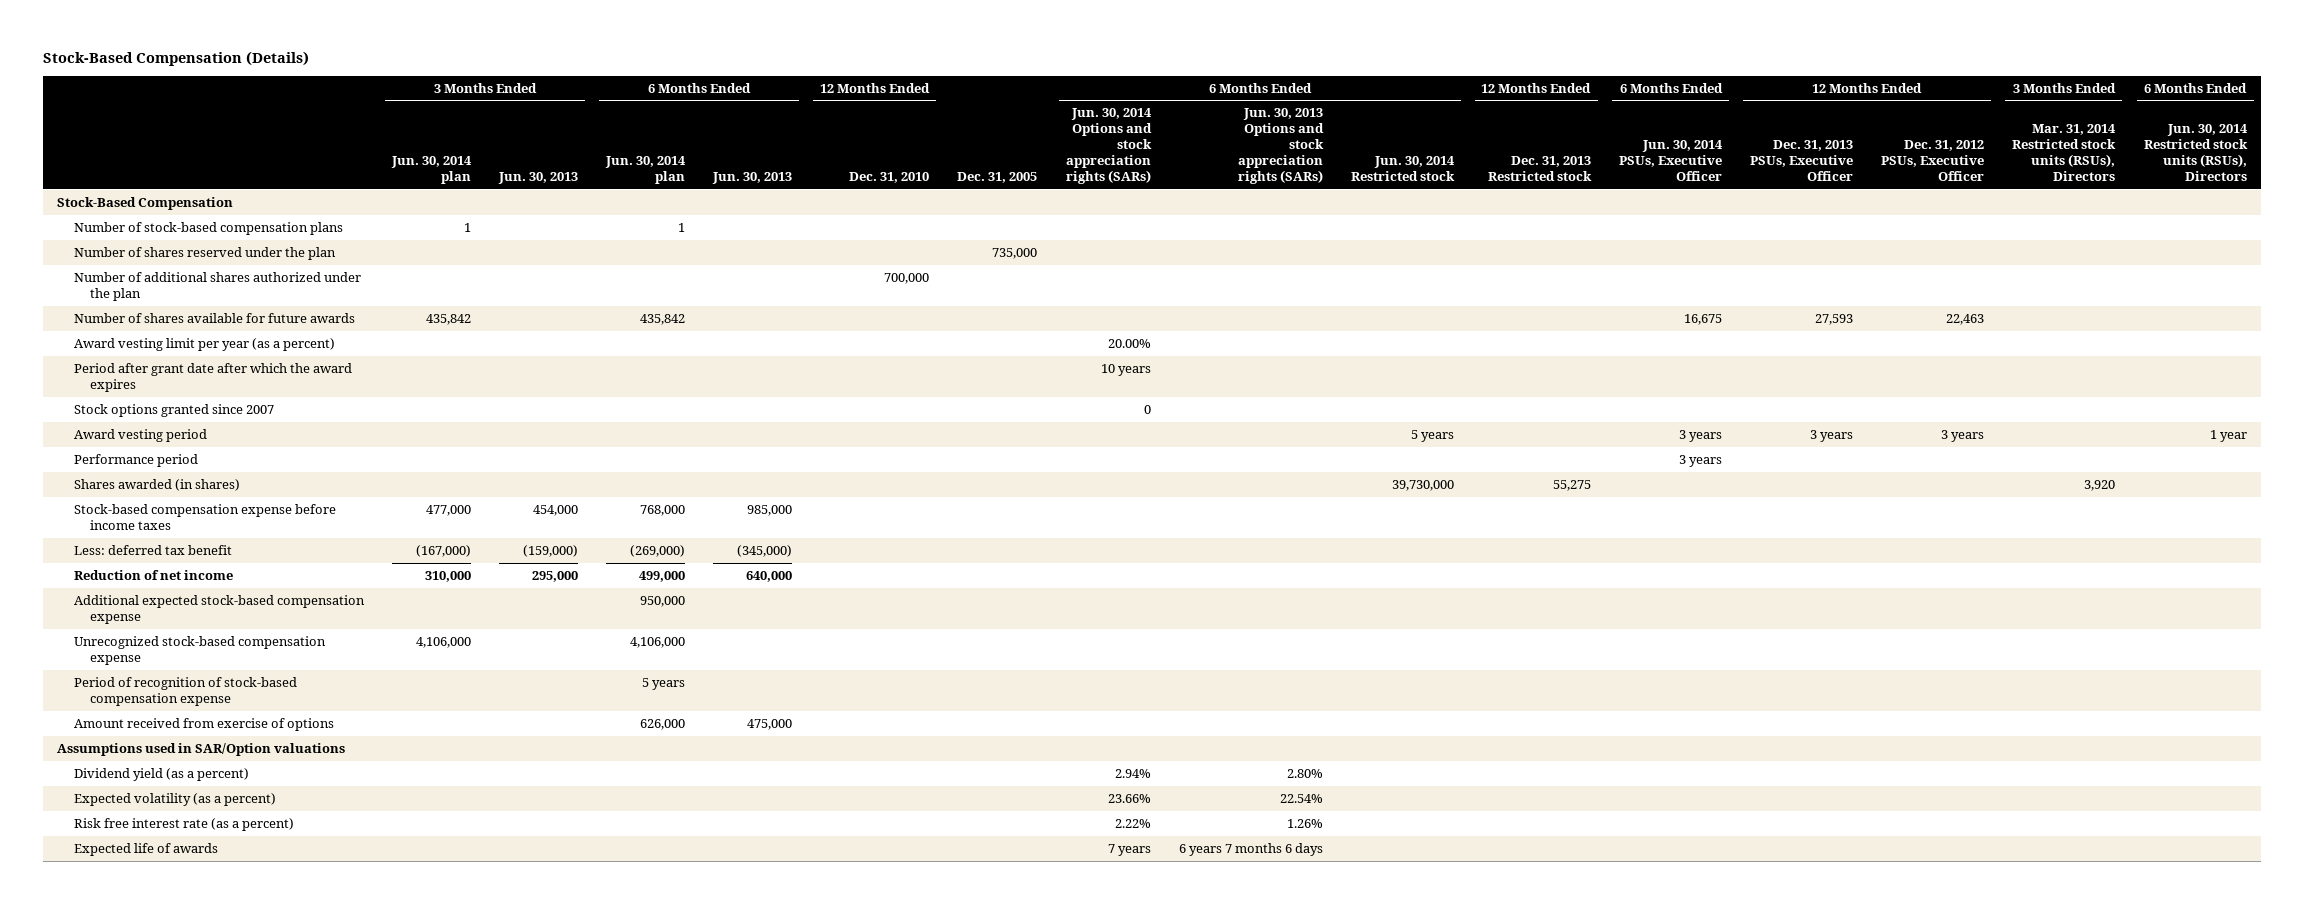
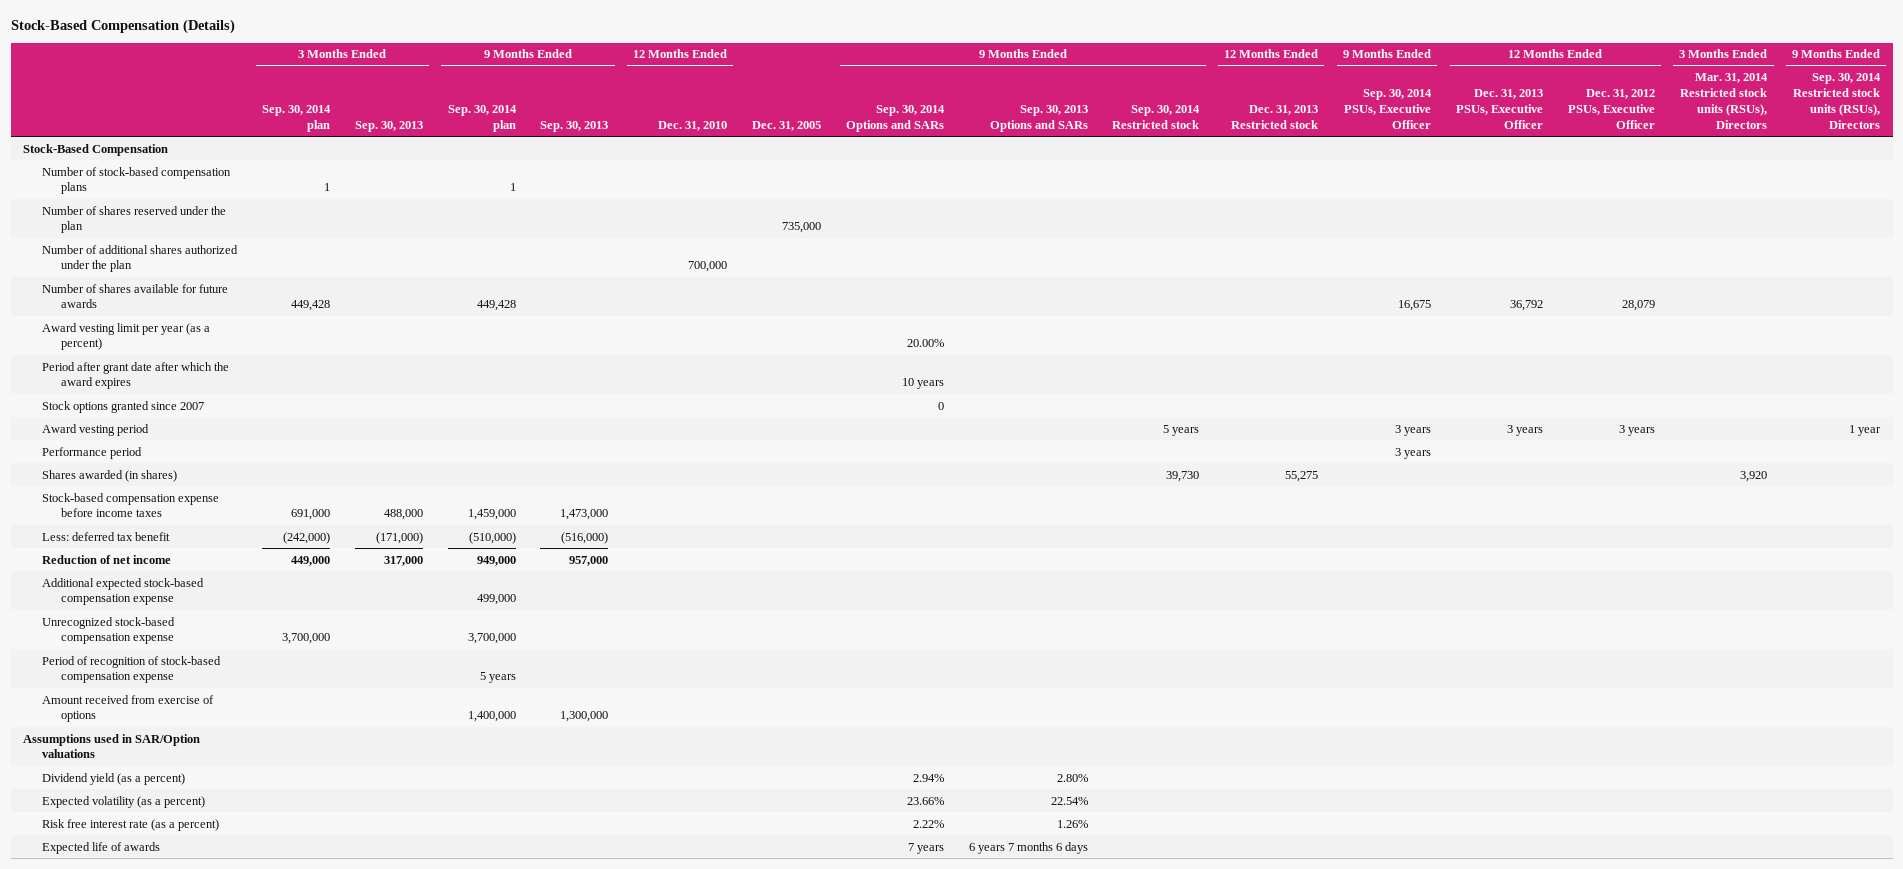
- | 3 Months Ended Jun. 30, 2014 plan | 3 Months Ended Jun. 30, 2013 | 6 Months Ended Jun. 30, 2014 plan | 6 Months Ended Jun. 30, 2013 | 12 Months Ended Dec. 31, 2010 | Dec. 31, 2005 | 6 Months Ended Jun. 30, 2014 Options and stock appreciation rights (SARs) | 6 Months Ended Jun. 30, 2013 Options and stock appreciation rights (SARs) | 6 Months Ended Jun. 30, 2014 Restricted stock | 12 Months Ended Dec. 31, 2013 Restricted stock | 6 Months Ended Jun. 30, 2014 PSUs, Executive Officer | 12 Months Ended Dec. 31, 2013 PSUs, Executive Officer | 12 Months Ended Dec. 31, 2012 PSUs, Executive Officer | 3 Months Ended Mar. 31, 2014 Restricted stock units (RSUs), Directors | 6 Months Ended Jun. 30, 2014 Restricted stock units (RSUs), Directors
+ | 3 Months Ended Sep. 30, 2014 plan | 3 Months Ended Sep. 30, 2013 | 9 Months Ended Sep. 30, 2014 plan | 9 Months Ended Sep. 30, 2013 | 12 Months Ended Dec. 31, 2010 | Dec. 31, 2005 | 9 Months Ended Sep. 30, 2014 Options and SARs | 9 Months Ended Sep. 30, 2013 Options and SARs | 9 Months Ended Sep. 30, 2014 Restricted stock | 12 Months Ended Dec. 31, 2013 Restricted stock | 9 Months Ended Sep. 30, 2014 PSUs, Executive Officer | 12 Months Ended Dec. 31, 2013 PSUs, Executive Officer | 12 Months Ended Dec. 31, 2012 PSUs, Executive Officer | 3 Months Ended Mar. 31, 2014 Restricted stock units (RSUs), Directors | 9 Months Ended Sep. 30, 2014 Restricted stock units (RSUs), Directors
- Number of shares available for future awards | 435,842 | | 435,842 | | | | | | | | 16,675 | 27,593 | 22,463 | |
+ Number of shares available for future awards | 449,428 | | 449,428 | | | | | | | | 16,675 | 36,792 | 28,079 | |

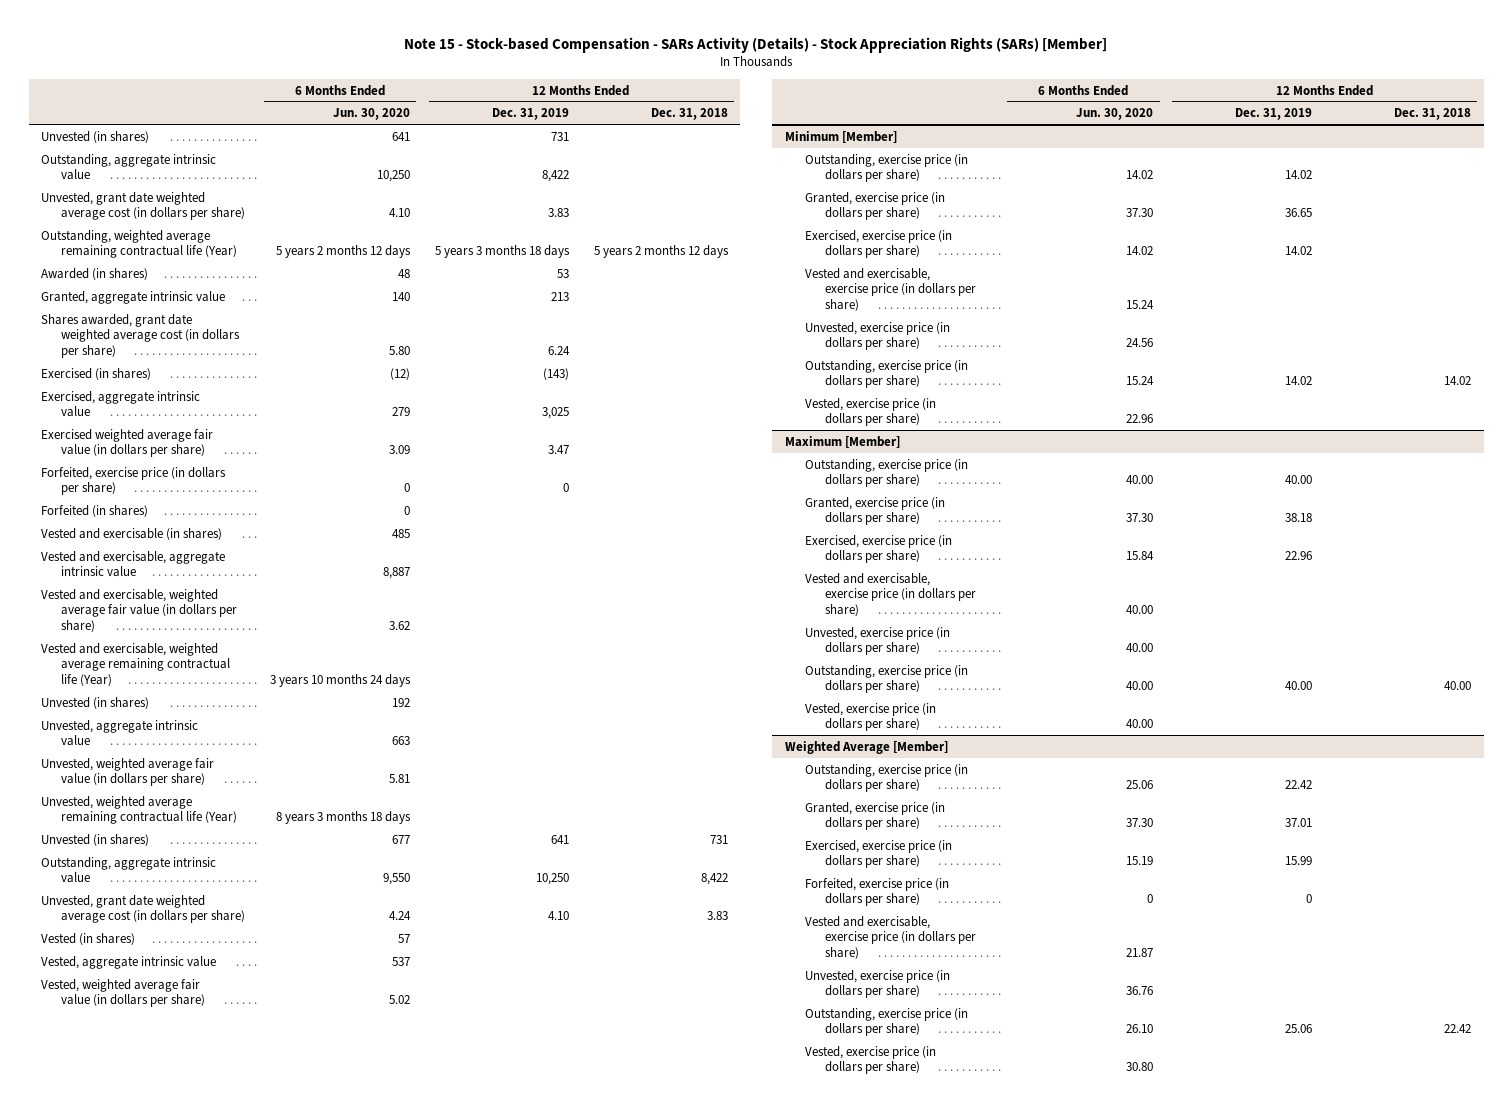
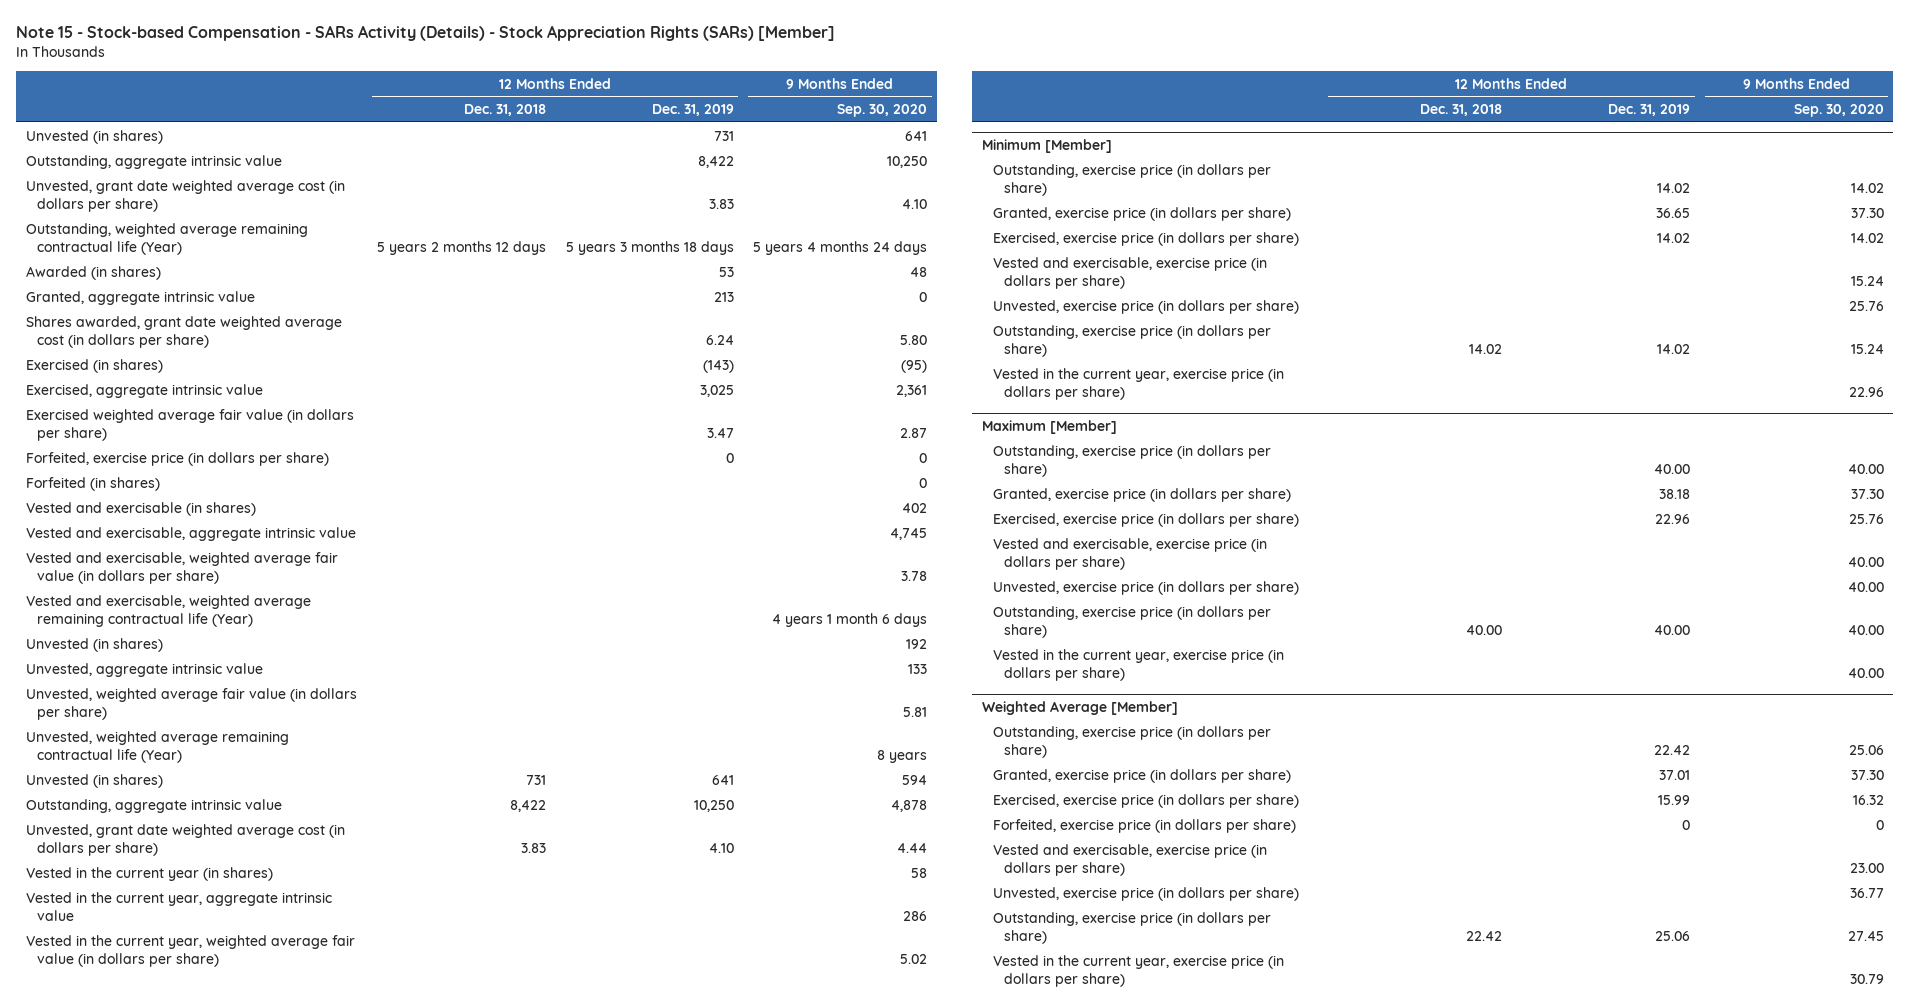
- | 6 Months Ended Jun. 30, 2020 | 12 Months Ended Dec. 31, 2019 | 12 Months Ended Dec. 31, 2018
+ | 12 Months Ended Dec. 31, 2018 | 12 Months Ended Dec. 31, 2019 | 9 Months Ended Sep. 30, 2020
- Vested (in shares) | 57 | |
- Vested, aggregate intrinsic value | 537 | |
- Vested, weighted average fair value (in dollars per share) | 5.02 | |
+ Vested in the current year (in shares) | | | 58
+ Vested in the current year, aggregate intrinsic value | | | 286
+ Vested in the current year, weighted average fair value (in dollars per share) | | | 5.02
@ Minimum [Member]
- Vested, exercise price (in dollars per share) | 22.96 | |
+ Vested in the current year, exercise price (in dollars per share) | | | 22.96
@ Maximum [Member]
- Vested, exercise price (in dollars per share) | 40.00 | |
+ Vested in the current year, exercise price (in dollars per share) | | | 40.00
@ Weighted Average [Member]
- Vested, exercise price (in dollars per share) | 30.80 | |
+ Vested in the current year, exercise price (in dollars per share) | | | 30.79

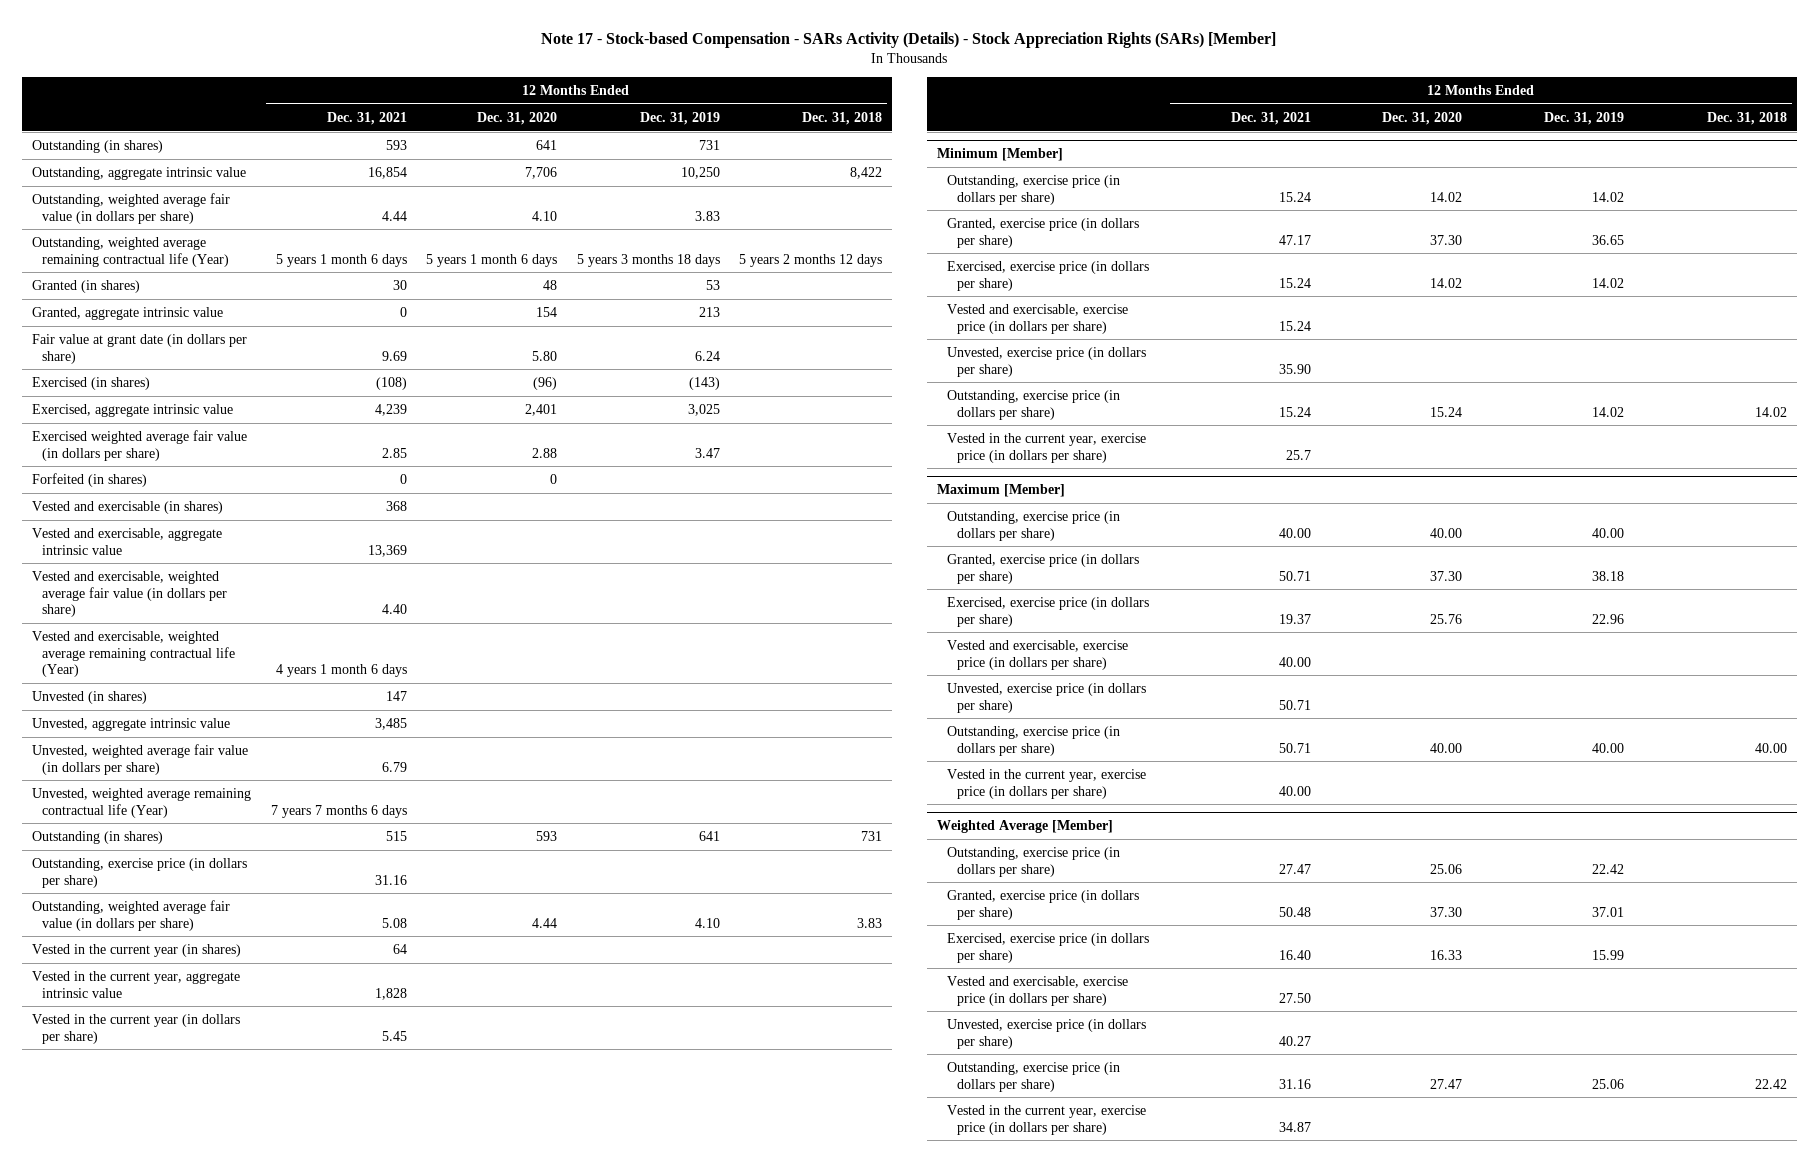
- Note 15 - Stock-based Compensation - SARs Activity (Details) - Stock Appreciation Rights (SARs) [Member]
+ Note 17 - Stock-based Compensation - SARs Activity (Details) - Stock Appreciation Rights (SARs) [Member]
- | 12 Months Ended Dec. 31, 2018 | 12 Months Ended Dec. 31, 2019 | 9 Months Ended Sep. 30, 2020
+ | 12 Months Ended Dec. 31, 2021 | 12 Months Ended Dec. 31, 2020 | 12 Months Ended Dec. 31, 2019 | 12 Months Ended Dec. 31, 2018
- Unvested (in shares) | | 731 | 641
- Outstanding, aggregate intrinsic value | | 8,422 | 10,250
- Unvested, grant date weighted average cost (in dollars per share) | | 3.83 | 4.10
+ Outstanding (in shares) | 593 | 641 | 731 |
moved up: Outstanding, aggregate intrinsic value | 16,854 | 7,706 | 10,250 | 8,422
+ Outstanding, weighted average fair value (in dollars per share) | 4.44 | 4.10 | 3.83 |
- Awarded (in shares) | | 53 | 48
+ Granted (in shares) | 30 | 48 | 53 |
- Shares awarded, grant date weighted average cost (in dollars per share) | | 6.24 | 5.80
+ Fair value at grant date (in dollars per share) | 9.69 | 5.80 | 6.24 |
- Forfeited, exercise price (in dollars per share) | | 0 | 0
- Unvested (in shares) | 731 | 641 | 594
- Unvested, grant date weighted average cost (in dollars per share) | 3.83 | 4.10 | 4.44
+ Outstanding (in shares) | 515 | 593 | 641 | 731
+ Outstanding, exercise price (in dollars per share) | 31.16 | | |
+ Outstanding, weighted average fair value (in dollars per share) | 5.08 | 4.44 | 4.10 | 3.83
- Vested in the current year, weighted average fair value (in dollars per share) | | | 5.02
+ Vested in the current year (in dollars per share) | 5.45 | | |
@ Weighted Average [Member]
- Forfeited, exercise price (in dollars per share) | | 0 | 0

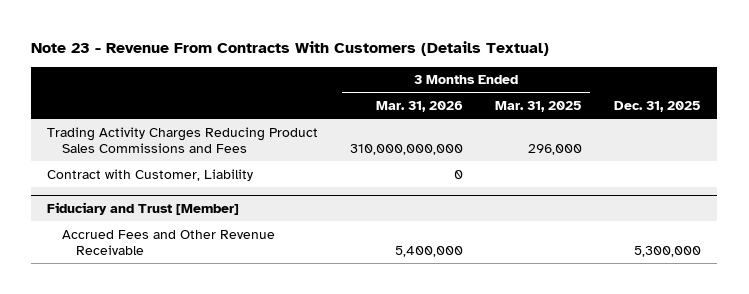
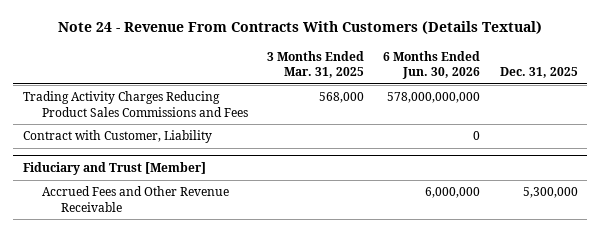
- Note 23 - Revenue From Contracts With Customers (Details Textual)
+ Note 24 - Revenue From Contracts With Customers (Details Textual)
- | 3 Months Ended Mar. 31, 2026 | 3 Months Ended Mar. 31, 2025 | Dec. 31, 2025
+ | 3 Months Ended Mar. 31, 2025 | 6 Months Ended Jun. 30, 2026 | Dec. 31, 2025
- Trading Activity Charges Reducing Product Sales Commissions and Fees | 310,000,000,000 | 296,000 |
+ Trading Activity Charges Reducing Product Sales Commissions and Fees | 568,000 | 578,000,000,000 |

